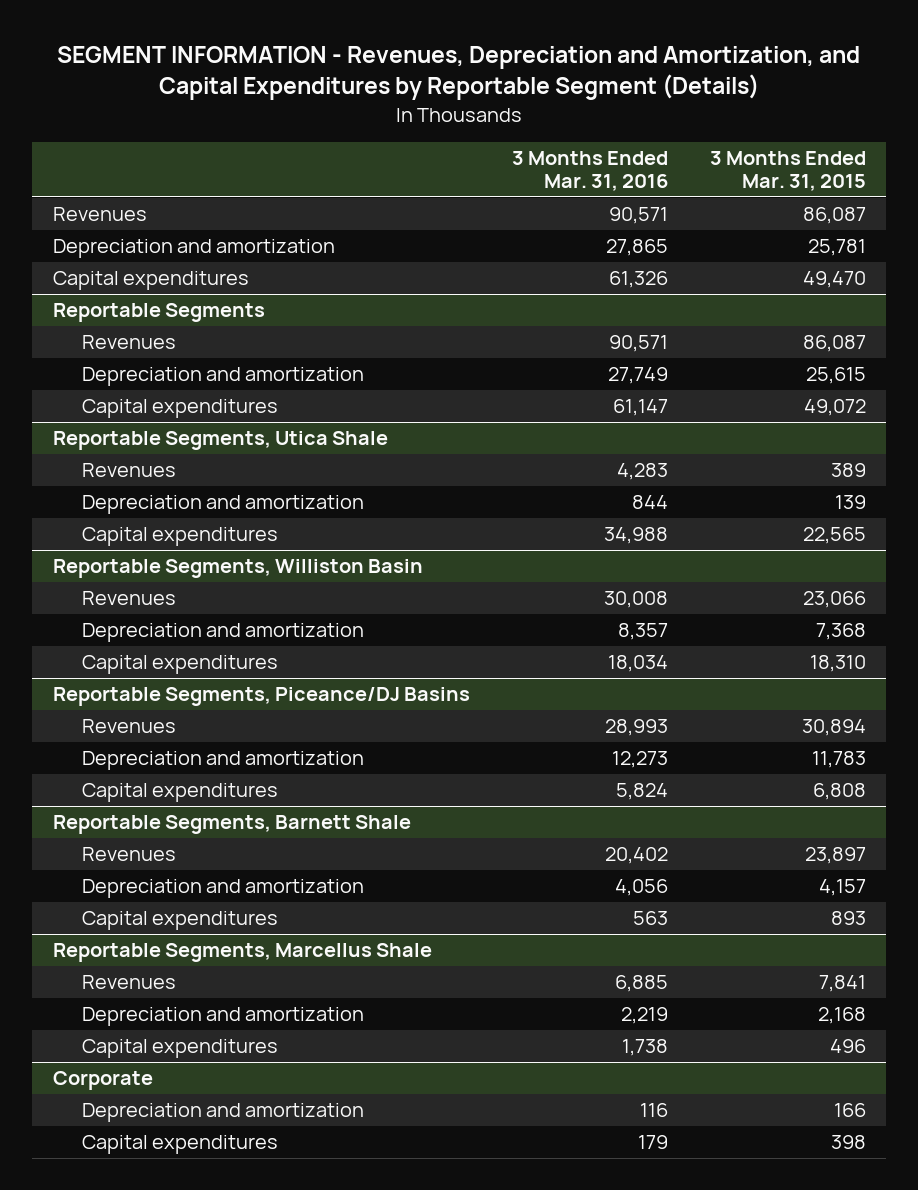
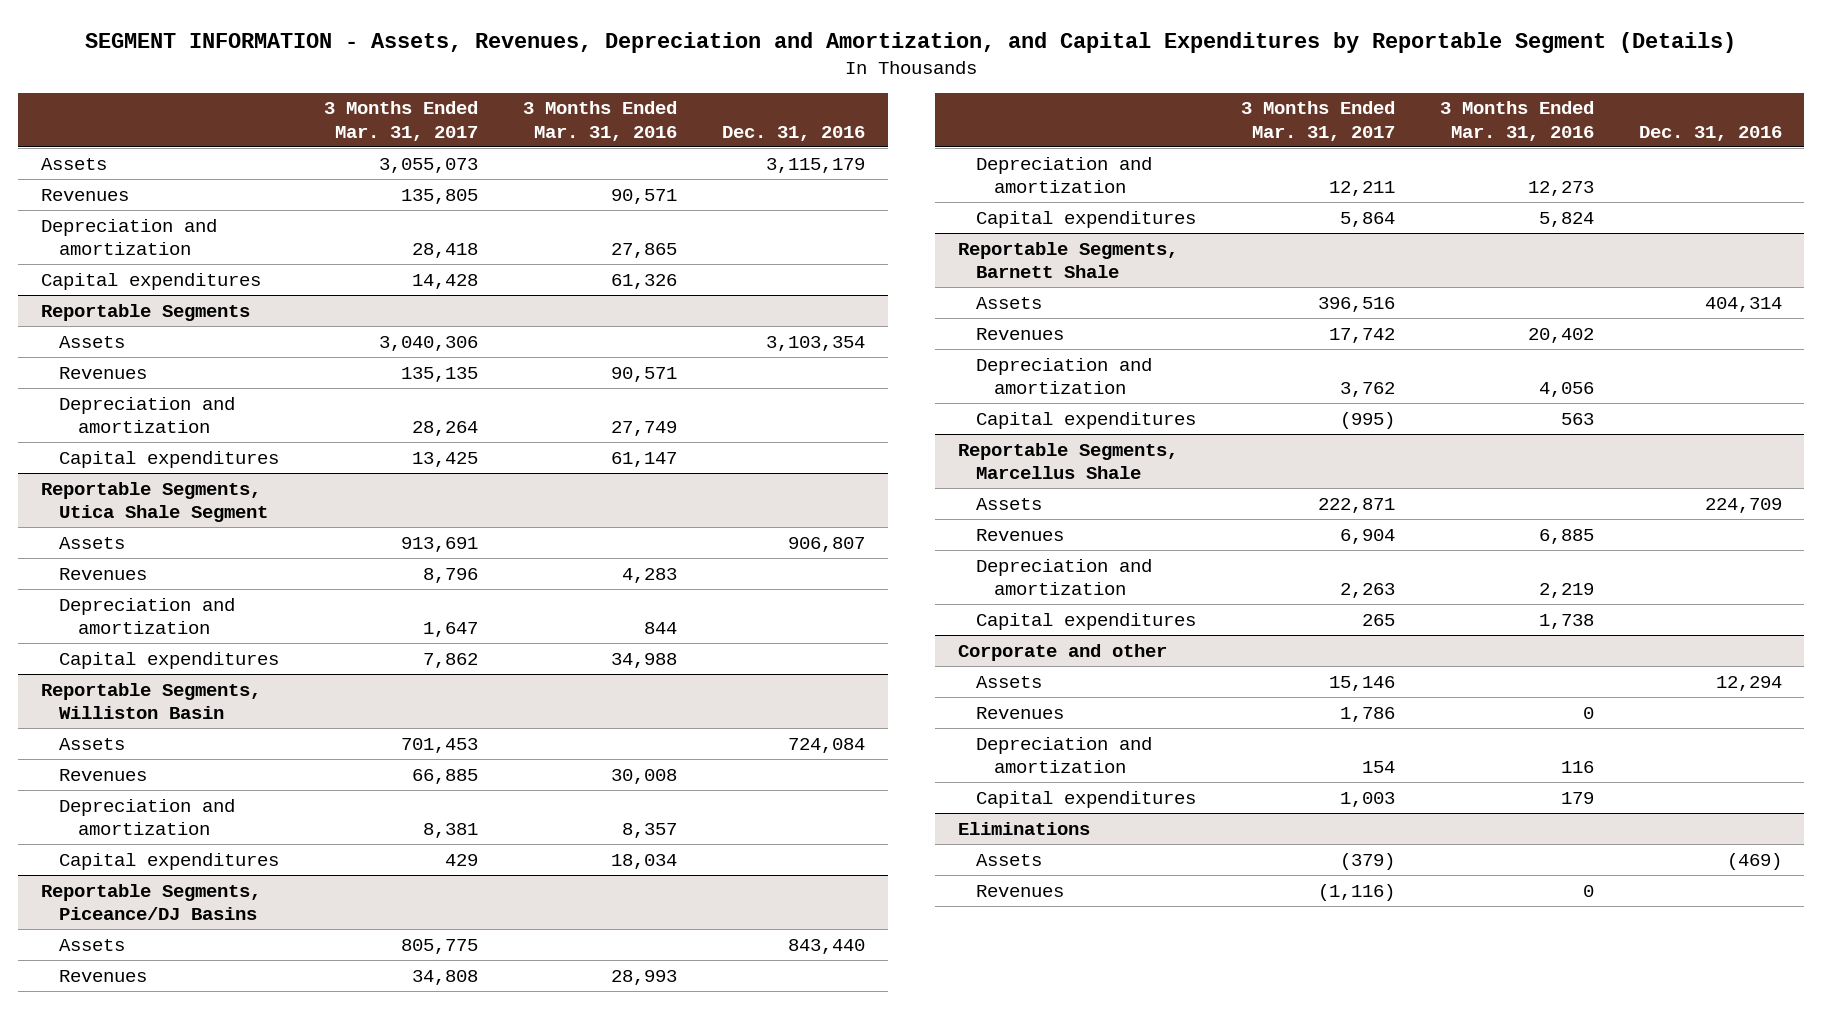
- SEGMENT INFORMATION - Revenues, Depreciation and Amortization, and Capital Expenditures by Reportable Segment (Details)
+ SEGMENT INFORMATION - Assets, Revenues, Depreciation and Amortization, and Capital Expenditures by Reportable Segment (Details)
- | 3 Months Ended Mar. 31, 2016 | 3 Months Ended Mar. 31, 2015
+ | 3 Months Ended Mar. 31, 2017 | 3 Months Ended Mar. 31, 2016 | Dec. 31, 2016
+ Assets | 3,055,073 | | 3,115,179
@ Reportable Segments
+ Assets | 3,040,306 | | 3,103,354
- Reportable Segments, Utica Shale
+ Reportable Segments, Utica Shale Segment
+ Assets | 913,691 | | 906,807
@ Reportable Segments, Williston Basin
+ Assets | 701,453 | | 724,084
@ Reportable Segments, Piceance/DJ Basins
+ Assets | 805,775 | | 843,440
@ Reportable Segments, Barnett Shale
+ Assets | 396,516 | | 404,314
@ Reportable Segments, Marcellus Shale
+ Assets | 222,871 | | 224,709
- Corporate
+ Corporate and other
+ Assets | 15,146 | | 12,294
+ Revenues | 1,786 | 0 |
+ Eliminations
+ Assets | (379) | | (469)
+ Revenues | (1,116) | 0 |

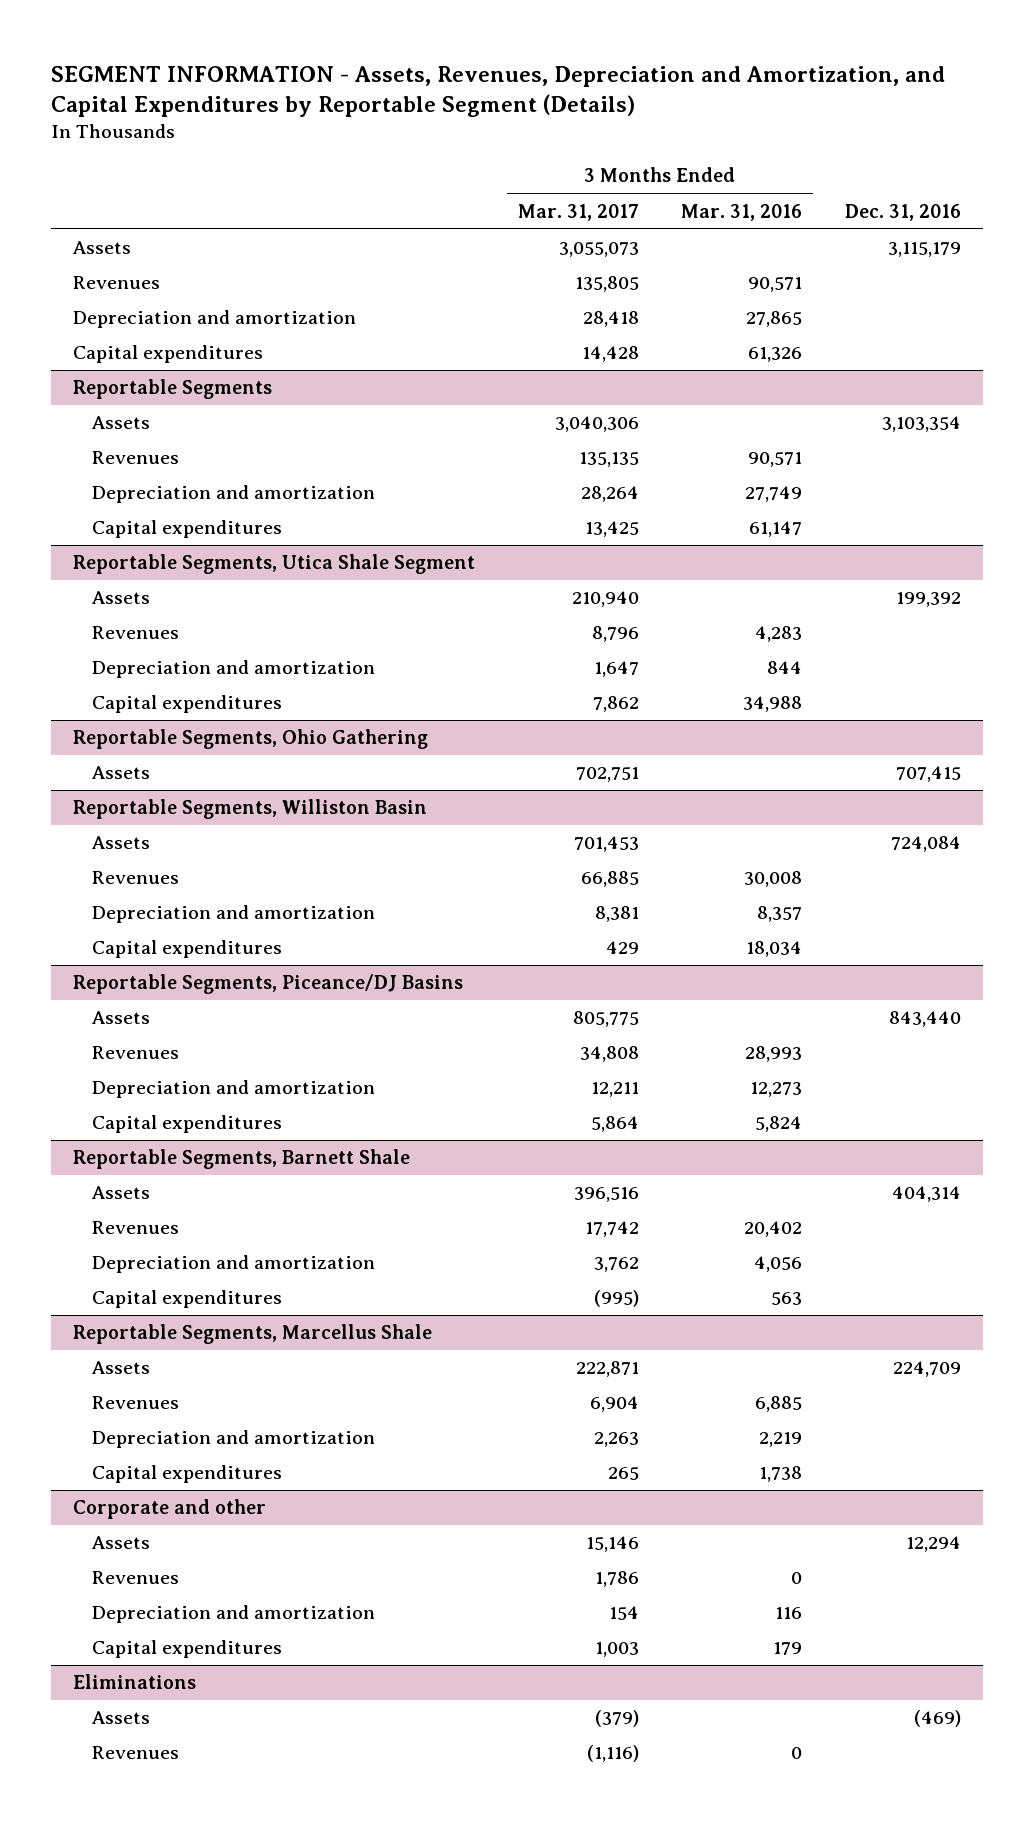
@ Reportable Segments, Utica Shale Segment
- Assets | 913,691 | | 906,807
+ Assets | 210,940 | | 199,392
+ Reportable Segments, Ohio Gathering
+ Assets | 702,751 | | 707,415

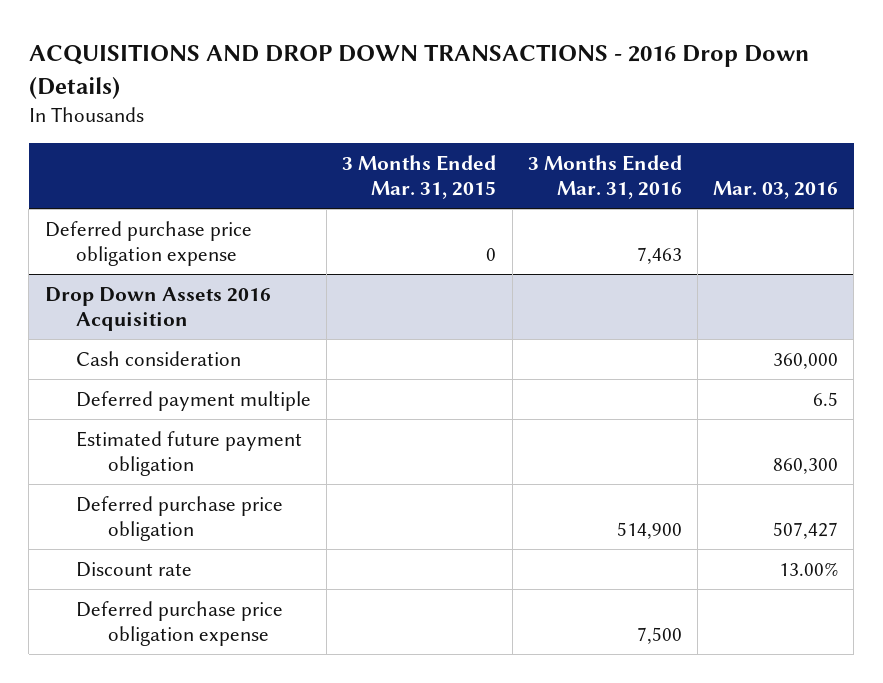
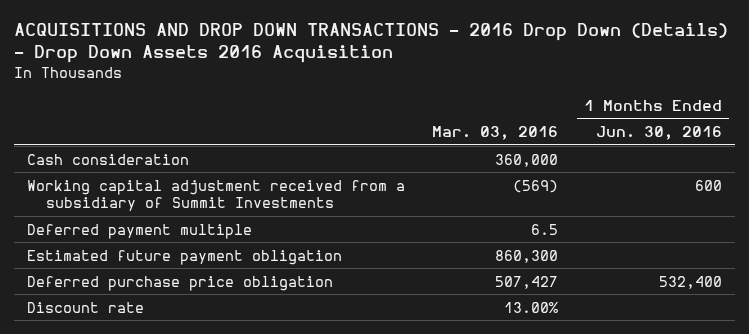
- ACQUISITIONS AND DROP DOWN TRANSACTIONS - 2016 Drop Down (Details)
+ ACQUISITIONS AND DROP DOWN TRANSACTIONS - 2016 Drop Down (Details) - Drop Down Assets 2016 Acquisition
- | 3 Months Ended Mar. 31, 2015 | 3 Months Ended Mar. 31, 2016 | Mar. 03, 2016
+ | Mar. 03, 2016 | 1 Months Ended Jun. 30, 2016
- Deferred purchase price obligation expense | 0 | 7,463 |
- Drop Down Assets 2016 Acquisition
+ Working capital adjustment received from a subsidiary of Summit Investments | (569) | 600
- Deferred purchase price obligation expense | | 7,500 |

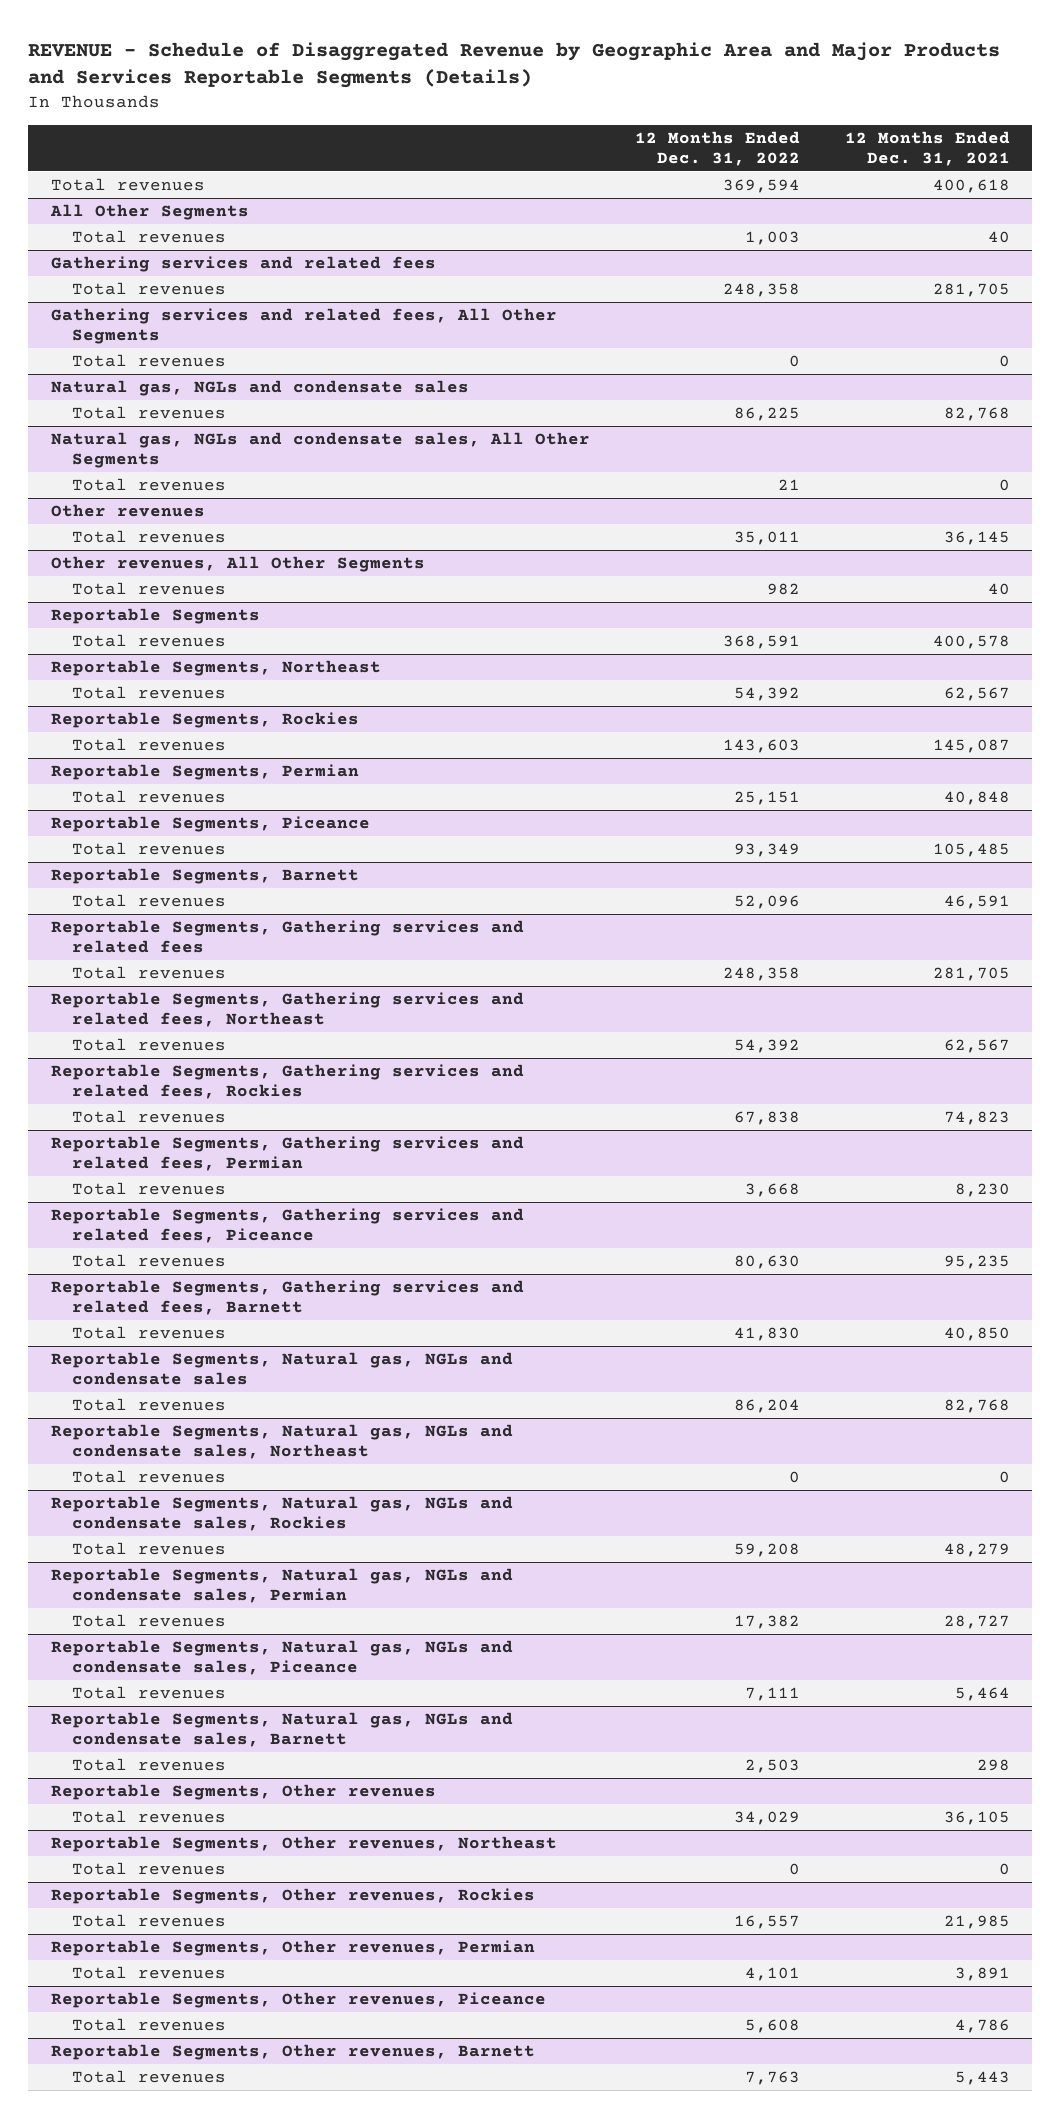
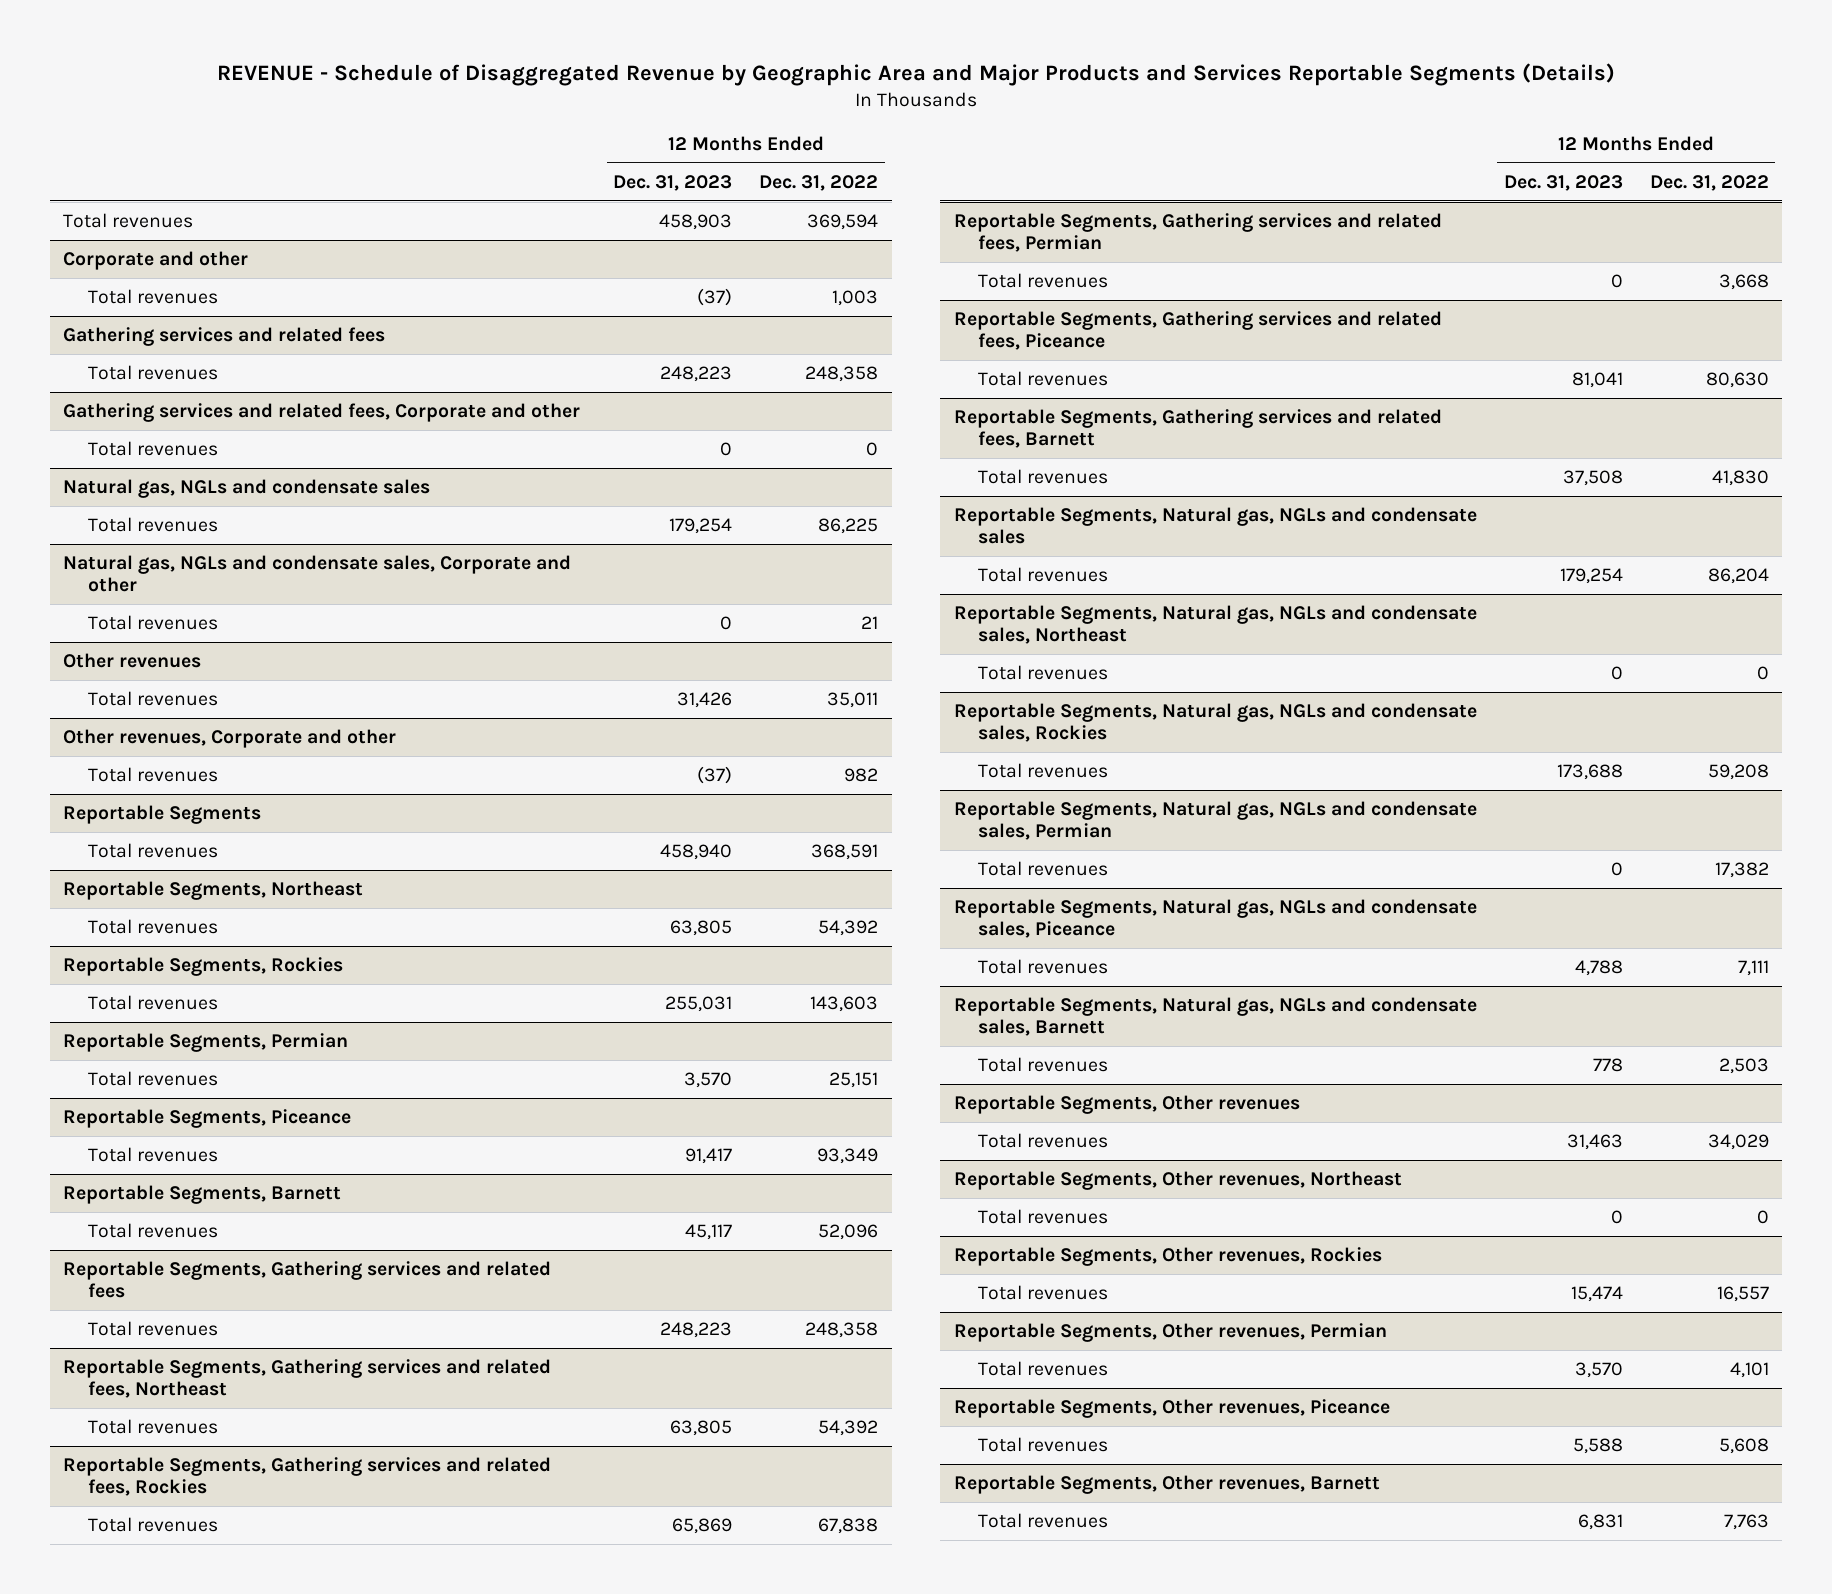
- | 12 Months Ended Dec. 31, 2022 | 12 Months Ended Dec. 31, 2021
+ | 12 Months Ended Dec. 31, 2023 | 12 Months Ended Dec. 31, 2022
- All Other Segments
+ Corporate and other
- Gathering services and related fees, All Other Segments
+ Gathering services and related fees, Corporate and other
- Natural gas, NGLs and condensate sales, All Other Segments
+ Natural gas, NGLs and condensate sales, Corporate and other
- Other revenues, All Other Segments
+ Other revenues, Corporate and other

